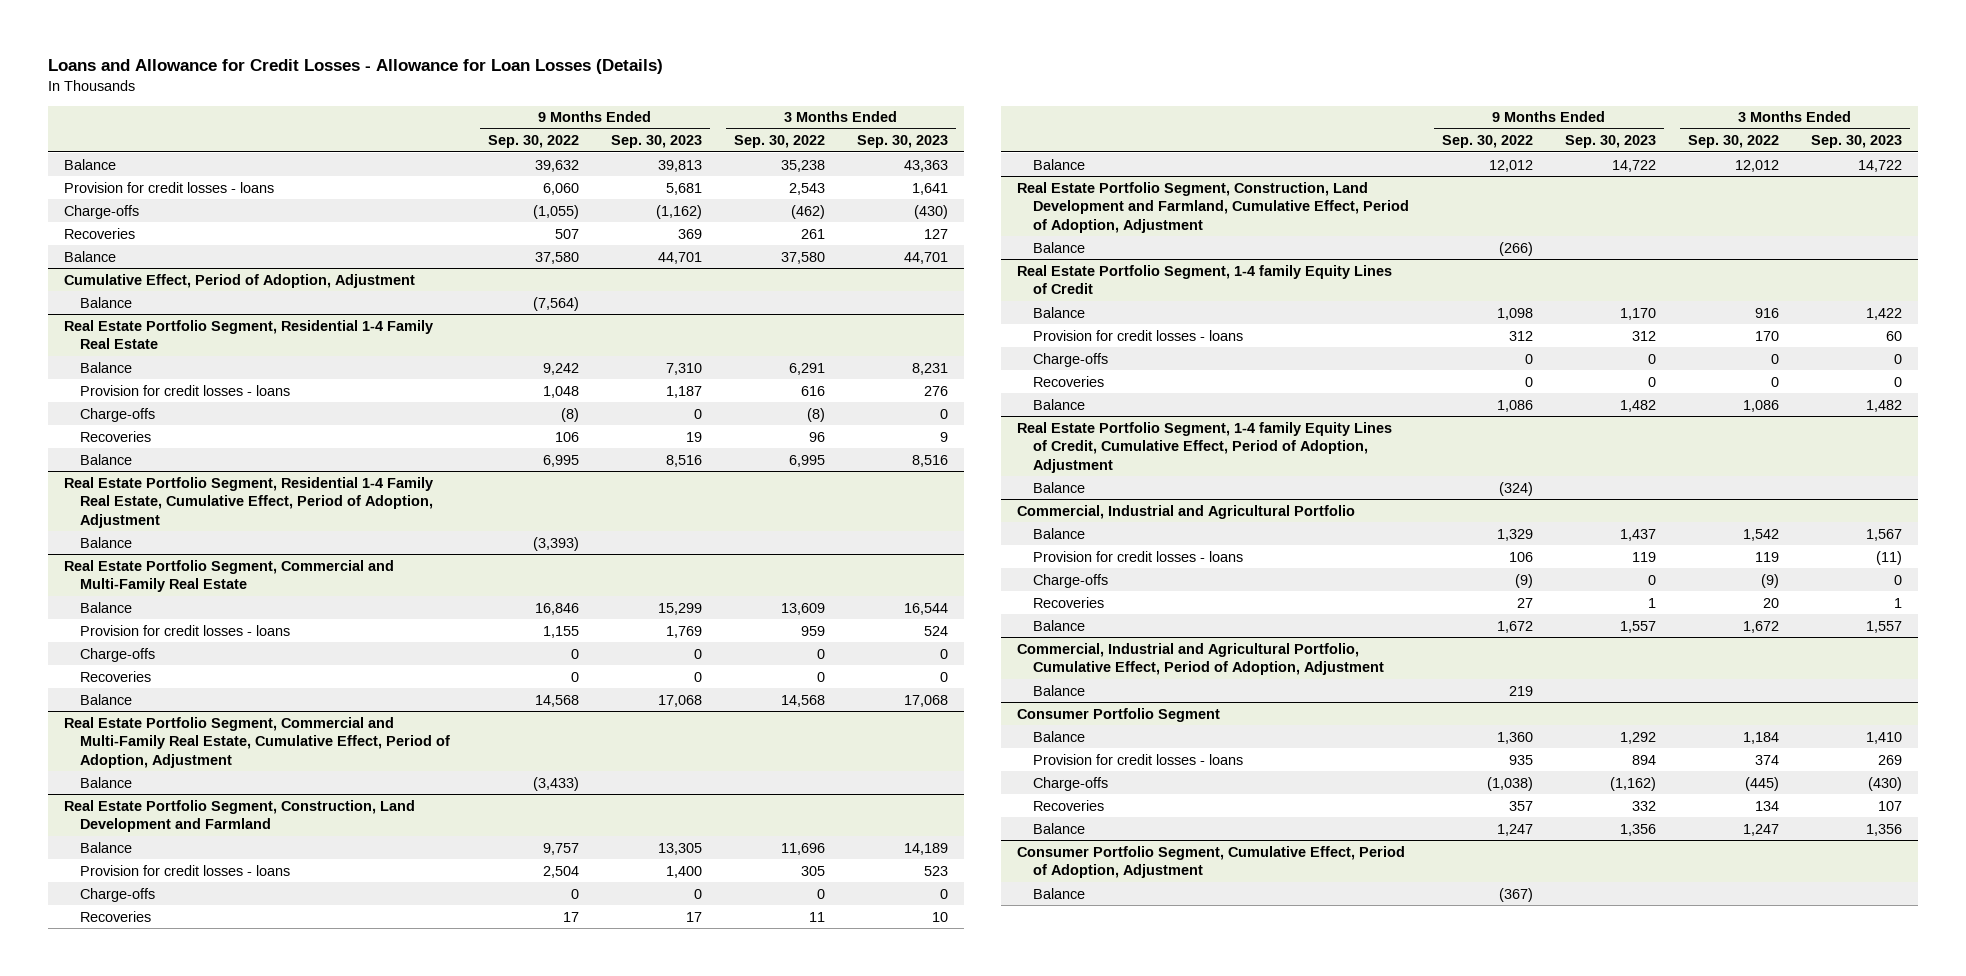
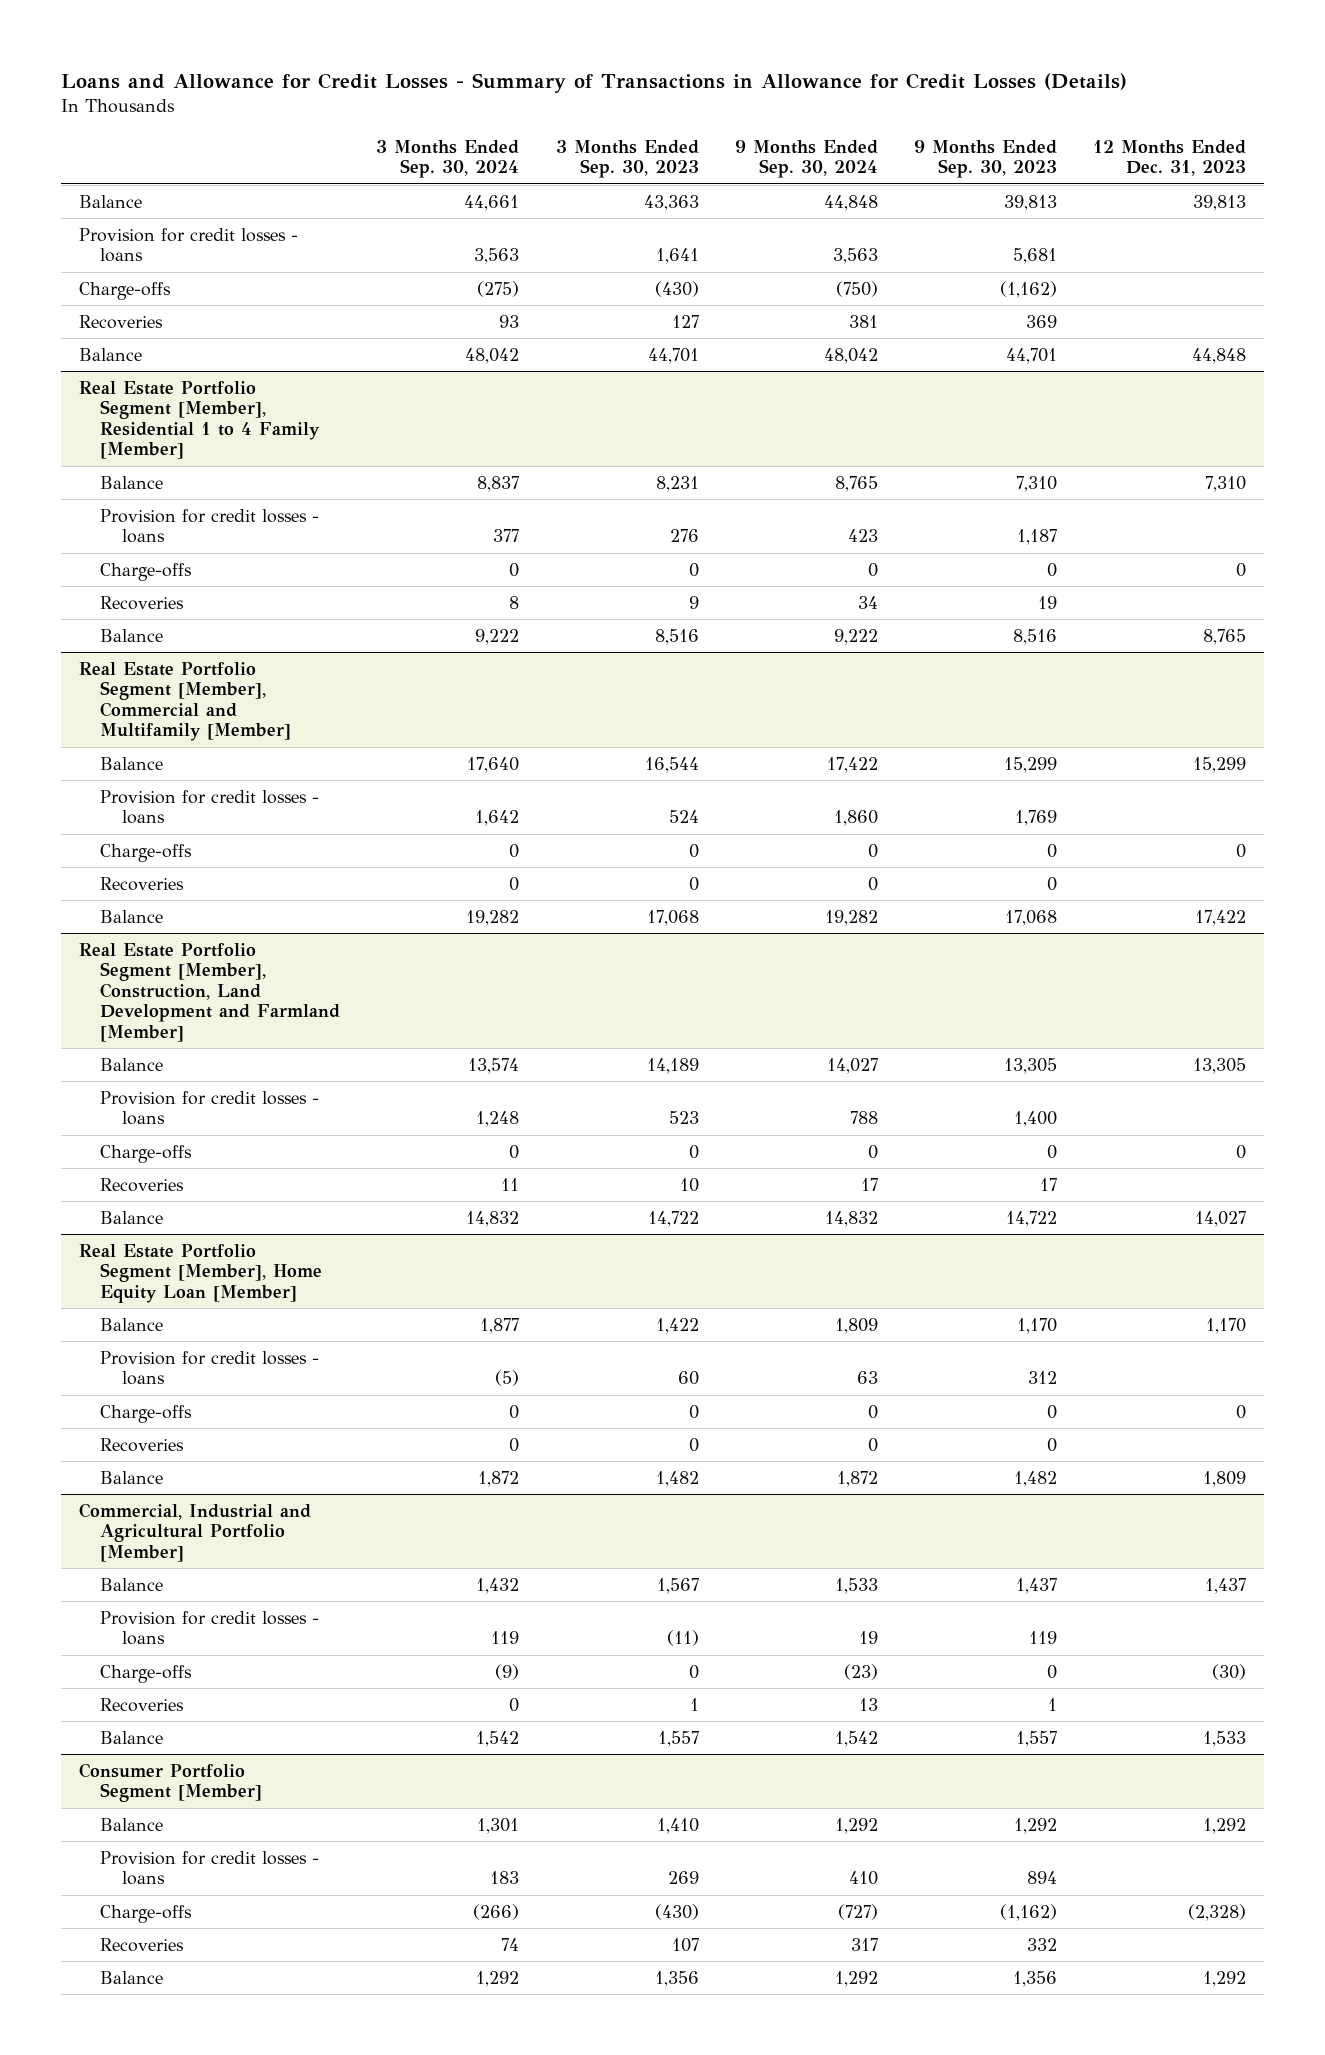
- Loans and Allowance for Credit Losses - Allowance for Loan Losses (Details)
+ Loans and Allowance for Credit Losses - Summary of Transactions in Allowance for Credit Losses (Details)
- | 9 Months Ended Sep. 30, 2022 | 9 Months Ended Sep. 30, 2023 | 3 Months Ended Sep. 30, 2022 | 3 Months Ended Sep. 30, 2023
+ | 3 Months Ended Sep. 30, 2024 | 3 Months Ended Sep. 30, 2023 | 9 Months Ended Sep. 30, 2024 | 9 Months Ended Sep. 30, 2023 | 12 Months Ended Dec. 31, 2023
- Cumulative Effect, Period of Adoption, Adjustment
- Balance | (7,564) | | |
- Real Estate Portfolio Segment, Residential 1-4 Family Real Estate
+ Real Estate Portfolio Segment [Member], Residential 1 to 4 Family [Member]
- Real Estate Portfolio Segment, Residential 1-4 Family Real Estate, Cumulative Effect, Period of Adoption, Adjustment
- Balance | (3,393) | | |
- Real Estate Portfolio Segment, Commercial and Multi-Family Real Estate
+ Real Estate Portfolio Segment [Member], Commercial and Multifamily [Member]
- Real Estate Portfolio Segment, Commercial and Multi-Family Real Estate, Cumulative Effect, Period of Adoption, Adjustment
- Balance | (3,433) | | |
- Real Estate Portfolio Segment, Construction, Land Development and Farmland
+ Real Estate Portfolio Segment [Member], Construction, Land Development and Farmland [Member]
- Real Estate Portfolio Segment, Construction, Land Development and Farmland, Cumulative Effect, Period of Adoption, Adjustment
- Balance | (266) | | |
- Real Estate Portfolio Segment, 1-4 family Equity Lines of Credit
+ Real Estate Portfolio Segment [Member], Home Equity Loan [Member]
- Real Estate Portfolio Segment, 1-4 family Equity Lines of Credit, Cumulative Effect, Period of Adoption, Adjustment
- Balance | (324) | | |
- Commercial, Industrial and Agricultural Portfolio
+ Commercial, Industrial and Agricultural Portfolio [Member]
- Commercial, Industrial and Agricultural Portfolio, Cumulative Effect, Period of Adoption, Adjustment
- Balance | 219 | | |
- Consumer Portfolio Segment
+ Consumer Portfolio Segment [Member]
- Consumer Portfolio Segment, Cumulative Effect, Period of Adoption, Adjustment
- Balance | (367) | | |

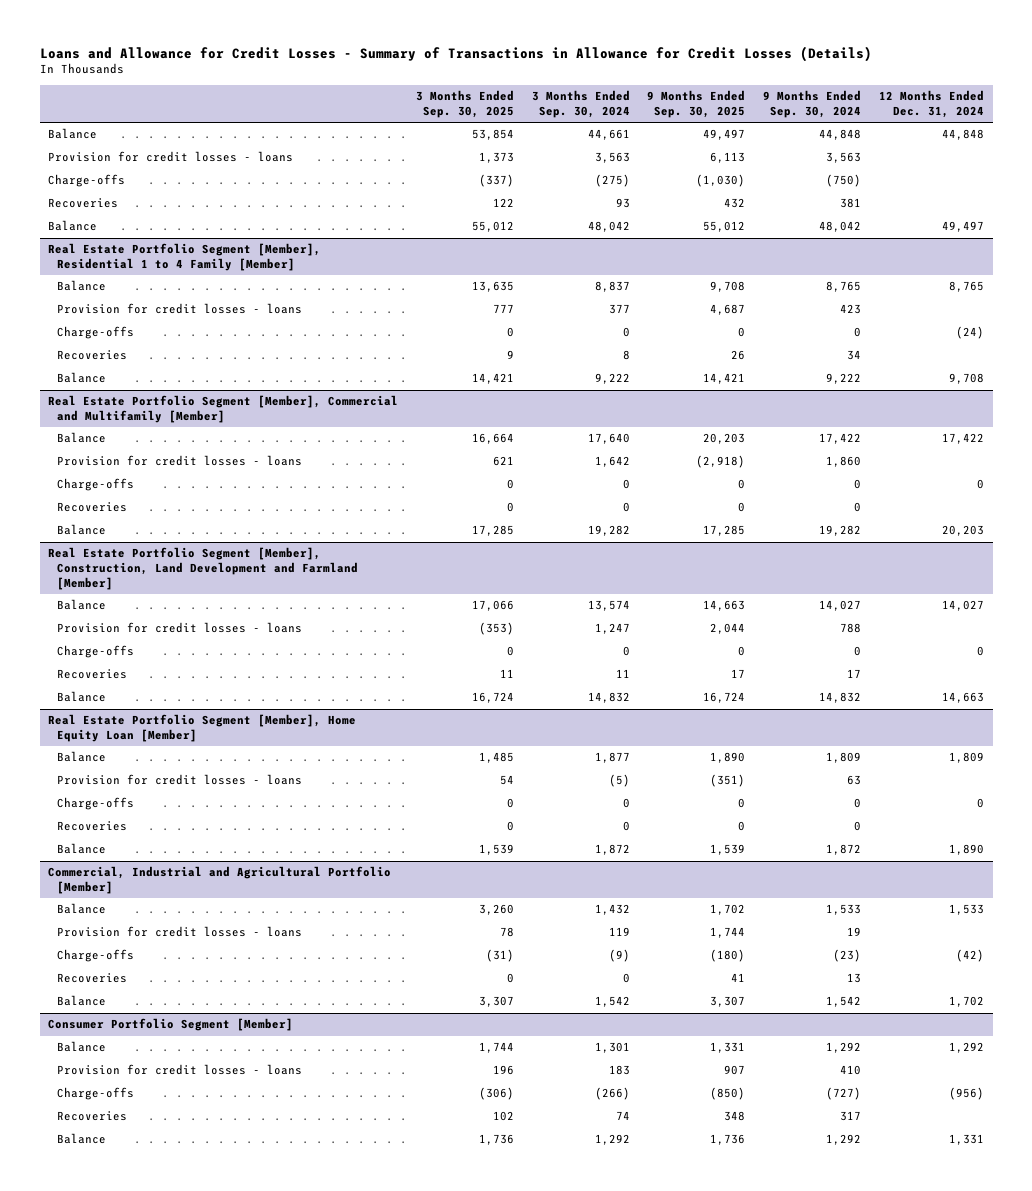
- | 3 Months Ended Sep. 30, 2024 | 3 Months Ended Sep. 30, 2023 | 9 Months Ended Sep. 30, 2024 | 9 Months Ended Sep. 30, 2023 | 12 Months Ended Dec. 31, 2023
+ | 3 Months Ended Sep. 30, 2025 | 3 Months Ended Sep. 30, 2024 | 9 Months Ended Sep. 30, 2025 | 9 Months Ended Sep. 30, 2024 | 12 Months Ended Dec. 31, 2024
@ Real Estate Portfolio Segment [Member], Construction, Land Development and Farmland [Member]
- Provision for credit losses - loans | 1,248 | 523 | 788 | 1,400 |
+ Provision for credit losses - loans | (353) | 1,247 | 2,044 | 788 |

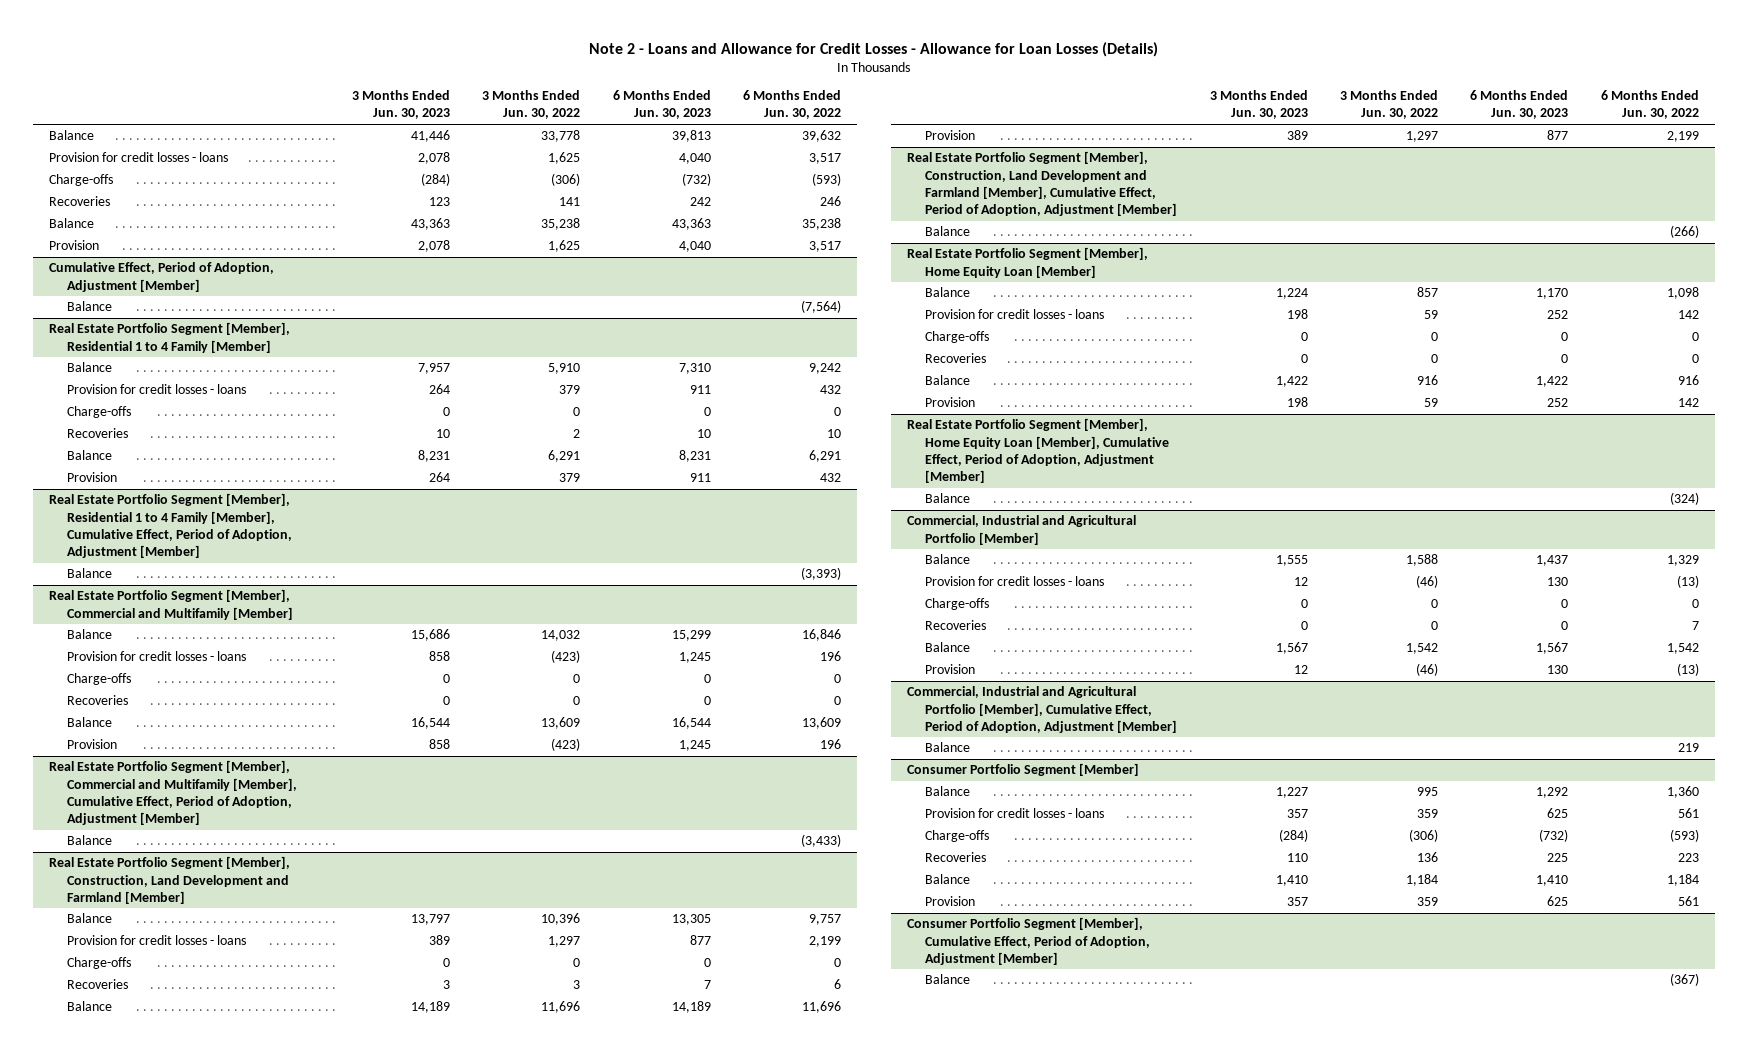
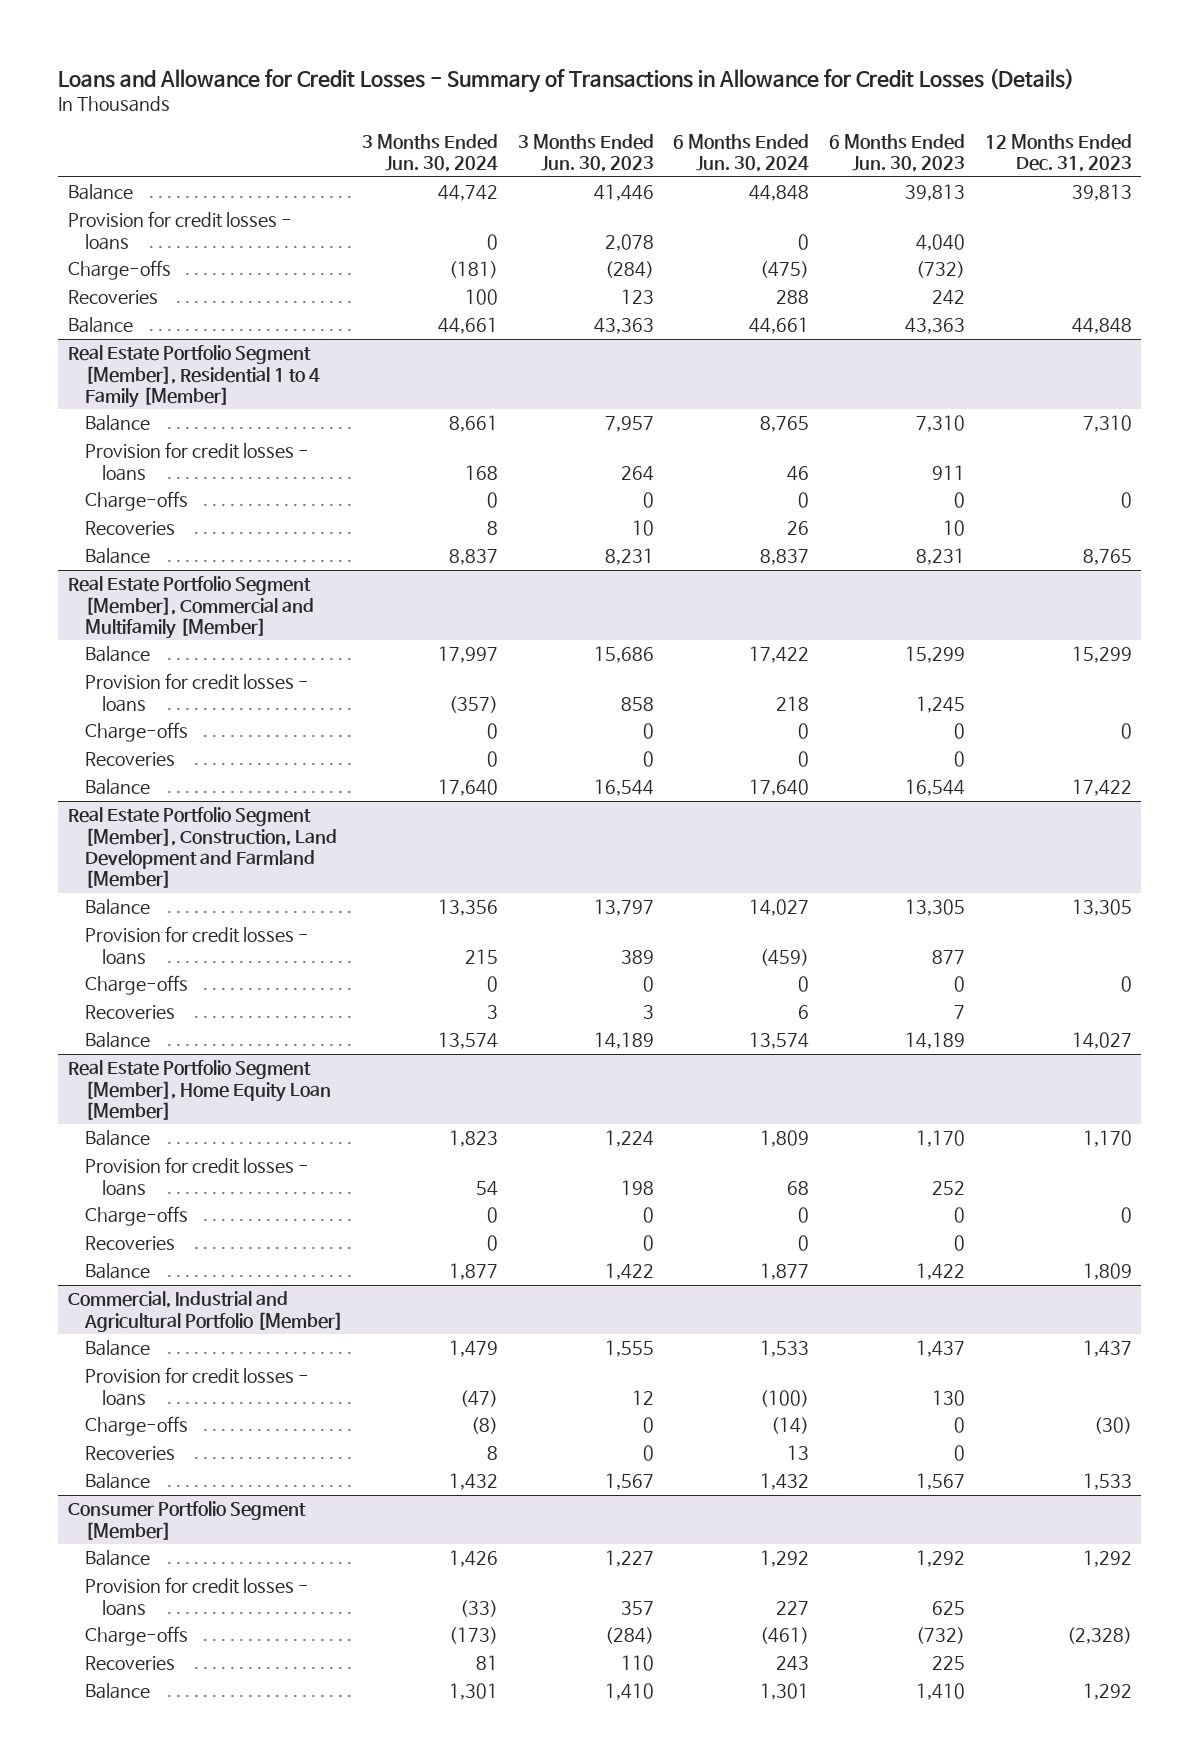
- Note 2 - Loans and Allowance for Credit Losses - Allowance for Loan Losses (Details)
+ Loans and Allowance for Credit Losses - Summary of Transactions in Allowance for Credit Losses (Details)
- | 3 Months Ended Jun. 30, 2023 | 3 Months Ended Jun. 30, 2022 | 6 Months Ended Jun. 30, 2023 | 6 Months Ended Jun. 30, 2022
+ | 3 Months Ended Jun. 30, 2024 | 3 Months Ended Jun. 30, 2023 | 6 Months Ended Jun. 30, 2024 | 6 Months Ended Jun. 30, 2023 | 12 Months Ended Dec. 31, 2023
- Provision | 2,078 | 1,625 | 4,040 | 3,517
- Cumulative Effect, Period of Adoption, Adjustment [Member]
- Balance | | | | (7,564)
@ Real Estate Portfolio Segment [Member], Residential 1 to 4 Family [Member]
- Provision | 264 | 379 | 911 | 432
- Real Estate Portfolio Segment [Member], Residential 1 to 4 Family [Member], Cumulative Effect, Period of Adoption, Adjustment [Member]
- Balance | | | | (3,393)
@ Real Estate Portfolio Segment [Member], Commercial and Multifamily [Member]
- Provision | 858 | (423) | 1,245 | 196
- Real Estate Portfolio Segment [Member], Commercial and Multifamily [Member], Cumulative Effect, Period of Adoption, Adjustment [Member]
- Balance | | | | (3,433)
@ Real Estate Portfolio Segment [Member], Construction, Land Development and Farmland [Member]
- Provision | 389 | 1,297 | 877 | 2,199
- Real Estate Portfolio Segment [Member], Construction, Land Development and Farmland [Member], Cumulative Effect, Period of Adoption, Adjustment [Member]
- Balance | | | | (266)
@ Real Estate Portfolio Segment [Member], Home Equity Loan [Member]
- Provision | 198 | 59 | 252 | 142
- Real Estate Portfolio Segment [Member], Home Equity Loan [Member], Cumulative Effect, Period of Adoption, Adjustment [Member]
- Balance | | | | (324)
@ Commercial, Industrial and Agricultural Portfolio [Member]
- Provision | 12 | (46) | 130 | (13)
- Commercial, Industrial and Agricultural Portfolio [Member], Cumulative Effect, Period of Adoption, Adjustment [Member]
- Balance | | | | 219
@ Consumer Portfolio Segment [Member]
- Provision | 357 | 359 | 625 | 561
- Consumer Portfolio Segment [Member], Cumulative Effect, Period of Adoption, Adjustment [Member]
- Balance | | | | (367)

